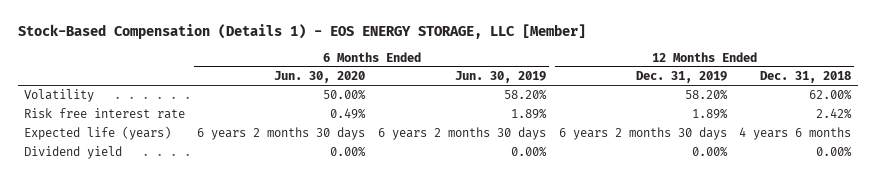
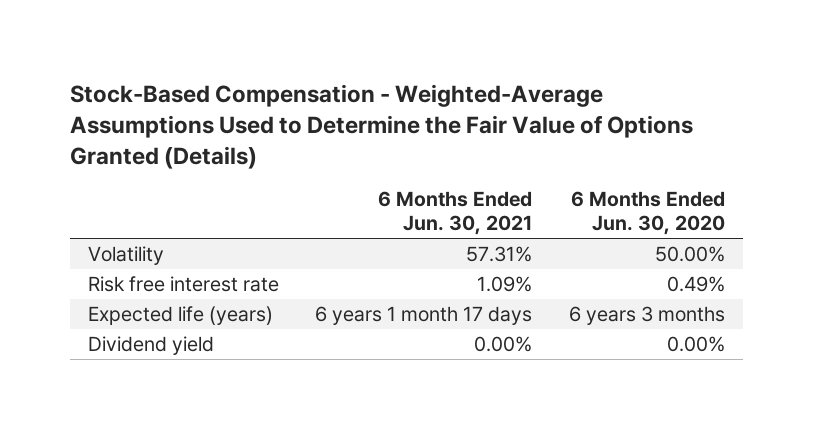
- Stock-Based Compensation (Details 1) - EOS ENERGY STORAGE, LLC [Member]
+ Stock-Based Compensation - Weighted-Average Assumptions Used to Determine the Fair Value of Options Granted (Details)
- | 6 Months Ended Jun. 30, 2020 | 6 Months Ended Jun. 30, 2019 | 12 Months Ended Dec. 31, 2019 | 12 Months Ended Dec. 31, 2018
+ | 6 Months Ended Jun. 30, 2021 | 6 Months Ended Jun. 30, 2020
- Expected life (years) | 6 years 2 months 30 days | 6 years 2 months 30 days | 6 years 2 months 30 days | 4 years 6 months
+ Expected life (years) | 6 years 1 month 17 days | 6 years 3 months

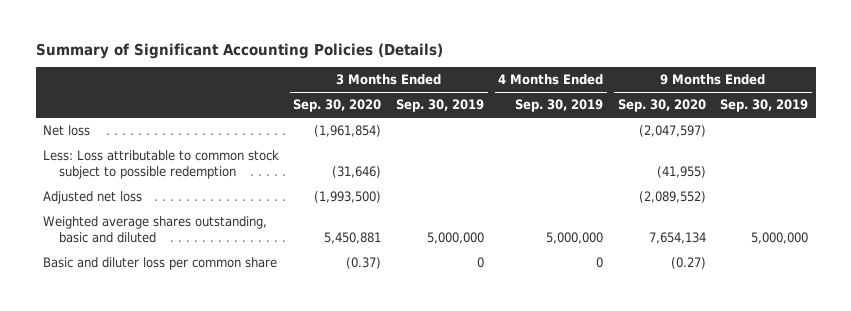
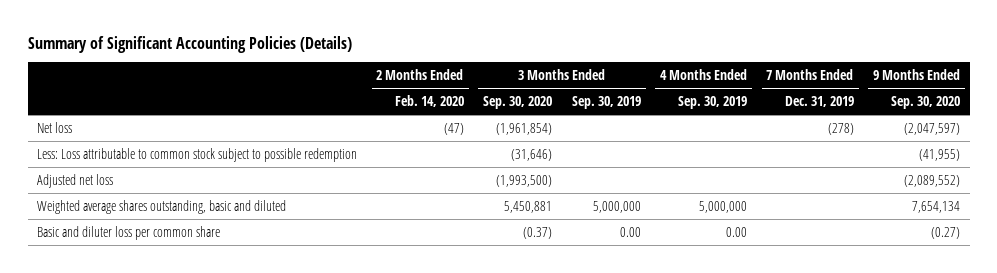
- | 3 Months Ended Sep. 30, 2020 | 3 Months Ended Sep. 30, 2019 | 4 Months Ended Sep. 30, 2019 | 9 Months Ended Sep. 30, 2020 | 9 Months Ended Sep. 30, 2019
+ | 2 Months Ended Feb. 14, 2020 | 3 Months Ended Sep. 30, 2020 | 3 Months Ended Sep. 30, 2019 | 4 Months Ended Sep. 30, 2019 | 7 Months Ended Dec. 31, 2019 | 9 Months Ended Sep. 30, 2020
- Basic and diluter loss per common share | (0.37) | 0 | 0 | (0.27) |
+ Basic and diluter loss per common share | | (0.37) | 0.00 | 0.00 | | (0.27)

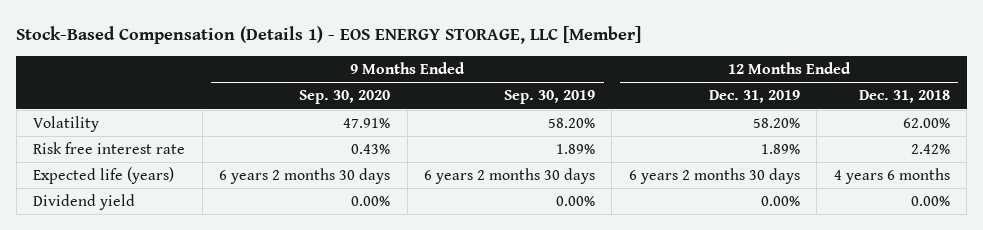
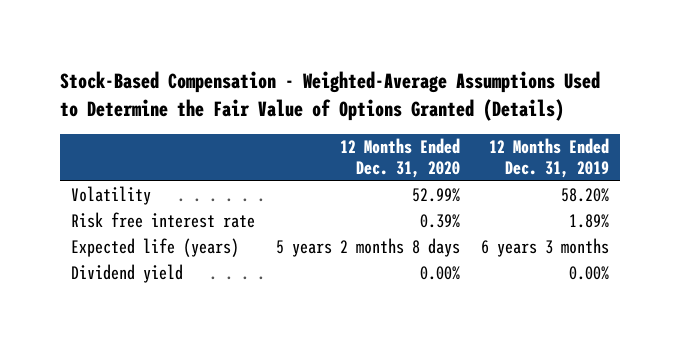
- Stock-Based Compensation (Details 1) - EOS ENERGY STORAGE, LLC [Member]
+ Stock-Based Compensation - Weighted-Average Assumptions Used to Determine the Fair Value of Options Granted (Details)
- | 9 Months Ended Sep. 30, 2020 | 9 Months Ended Sep. 30, 2019 | 12 Months Ended Dec. 31, 2019 | 12 Months Ended Dec. 31, 2018
+ | 12 Months Ended Dec. 31, 2020 | 12 Months Ended Dec. 31, 2019
- Expected life (years) | 6 years 2 months 30 days | 6 years 2 months 30 days | 6 years 2 months 30 days | 4 years 6 months
+ Expected life (years) | 5 years 2 months 8 days | 6 years 3 months

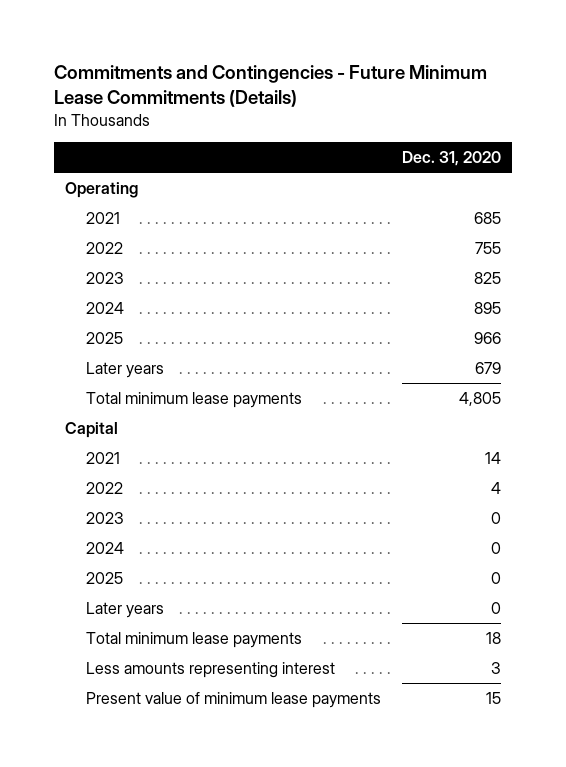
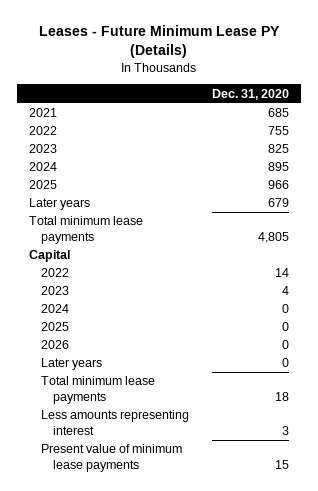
- Commitments and Contingencies - Future Minimum Lease Commitments (Details)
+ Leases - Future Minimum Lease PY (Details)
- Operating
- 2021 | 14
- 2022 | 4
- 2023 | 0
+ 2022 | 14
+ 2023 | 4
+ 2026 | 0

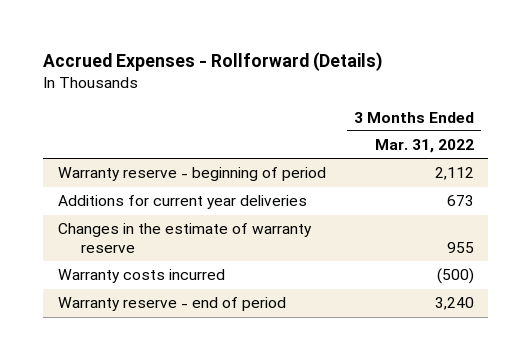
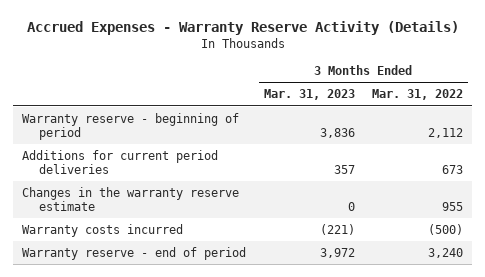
- Accrued Expenses - Rollforward (Details)
+ Accrued Expenses - Warranty Reserve Activity (Details)
- | 3 Months Ended Mar. 31, 2022
+ | 3 Months Ended Mar. 31, 2023 | 3 Months Ended Mar. 31, 2022
- Additions for current year deliveries | 673
- Changes in the estimate of warranty reserve | 955
+ Additions for current period deliveries | 357 | 673
+ Changes in the warranty reserve estimate | 0 | 955

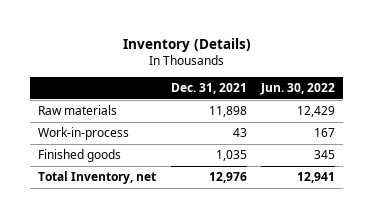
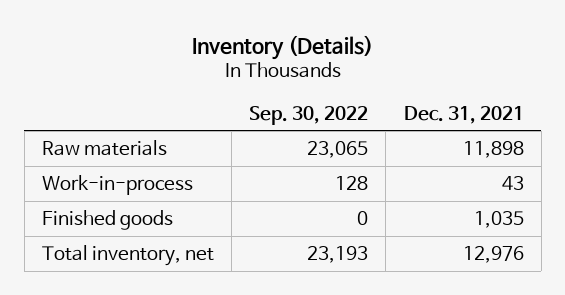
- | Dec. 31, 2021 | Jun. 30, 2022
+ | Sep. 30, 2022 | Dec. 31, 2021
- Total Inventory, net | 12,976 | 12,941
+ Total inventory, net | 23,193 | 12,976

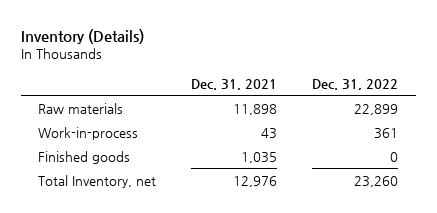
- | Sep. 30, 2022 | Dec. 31, 2021
+ | Dec. 31, 2021 | Dec. 31, 2022
- Total inventory, net | 23,193 | 12,976
+ Total Inventory, net | 12,976 | 23,260

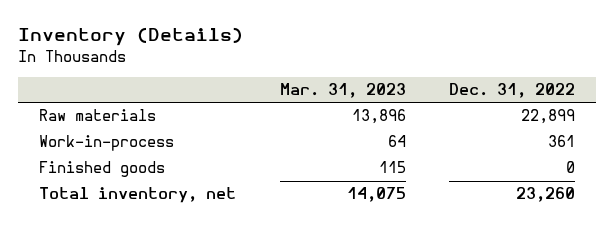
- | Dec. 31, 2021 | Dec. 31, 2022
+ | Mar. 31, 2023 | Dec. 31, 2022
- Total Inventory, net | 12,976 | 23,260
+ Total inventory, net | 14,075 | 23,260

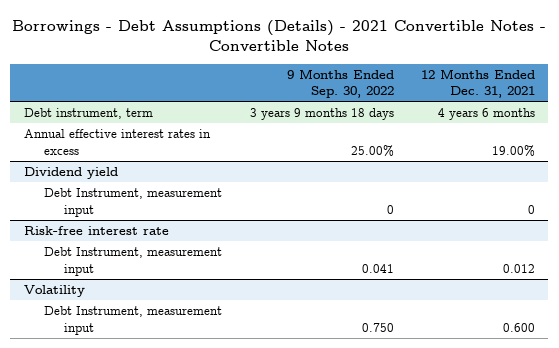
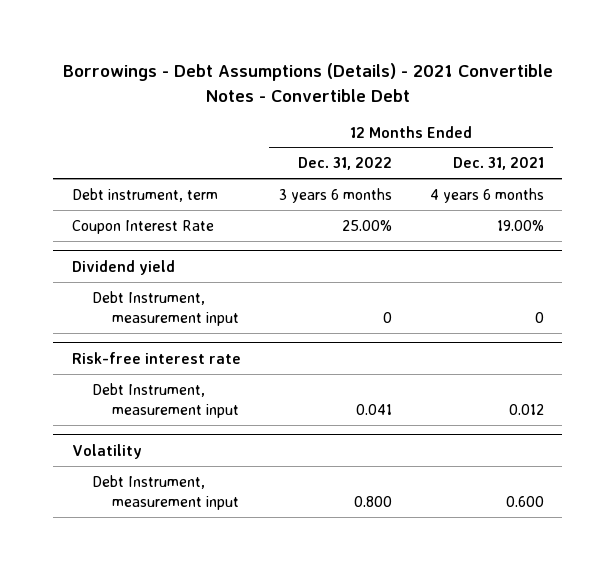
- Borrowings - Debt Assumptions (Details) - 2021 Convertible Notes - Convertible Notes
+ Borrowings - Debt Assumptions (Details) - 2021 Convertible Notes - Convertible Debt
- | 9 Months Ended Sep. 30, 2022 | 12 Months Ended Dec. 31, 2021
+ | 12 Months Ended Dec. 31, 2022 | 12 Months Ended Dec. 31, 2021
- Annual effective interest rates in excess | 25.00% | 19.00%
+ Coupon Interest Rate | 25.00% | 19.00%

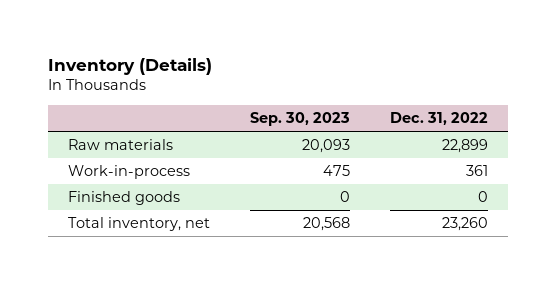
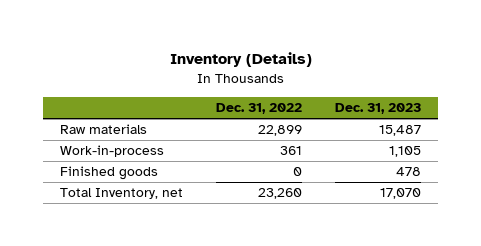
- | Sep. 30, 2023 | Dec. 31, 2022
+ | Dec. 31, 2022 | Dec. 31, 2023
- Total inventory, net | 20,568 | 23,260
+ Total Inventory, net | 23,260 | 17,070

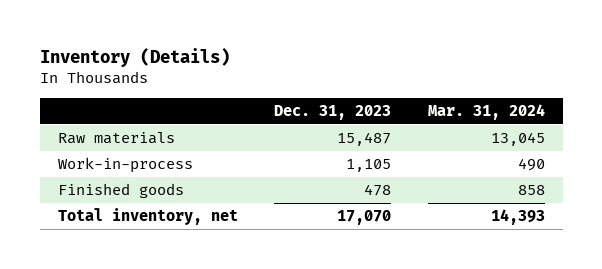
- | Dec. 31, 2022 | Dec. 31, 2023
+ | Dec. 31, 2023 | Mar. 31, 2024
- Total Inventory, net | 23,260 | 17,070
+ Total inventory, net | 17,070 | 14,393

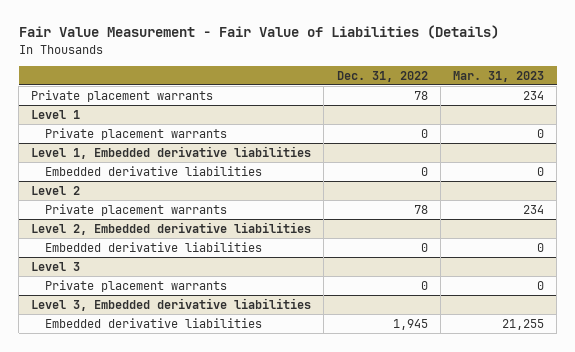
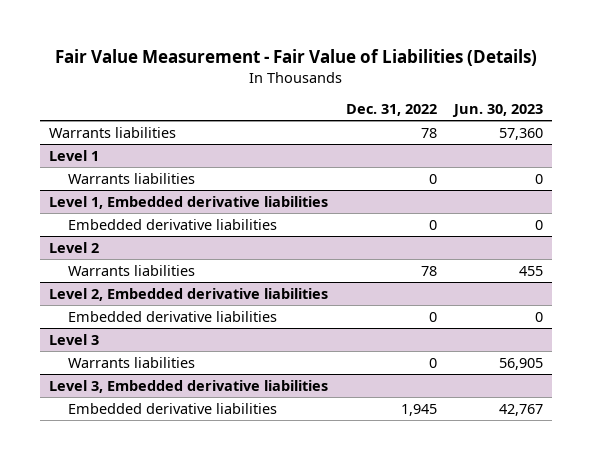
- | Dec. 31, 2022 | Mar. 31, 2023
+ | Dec. 31, 2022 | Jun. 30, 2023
- Private placement warrants | 78 | 234
+ Warrants liabilities | 78 | 57,360
@ Level 1
- Private placement warrants | 0 | 0
+ Warrants liabilities | 0 | 0
@ Level 2
- Private placement warrants | 78 | 234
+ Warrants liabilities | 78 | 455
@ Level 3
- Private placement warrants | 0 | 0
+ Warrants liabilities | 0 | 56,905

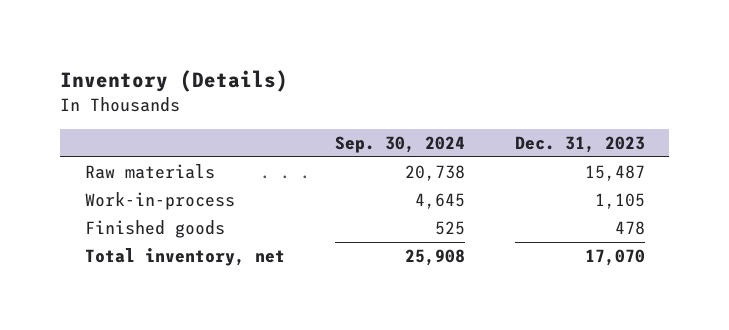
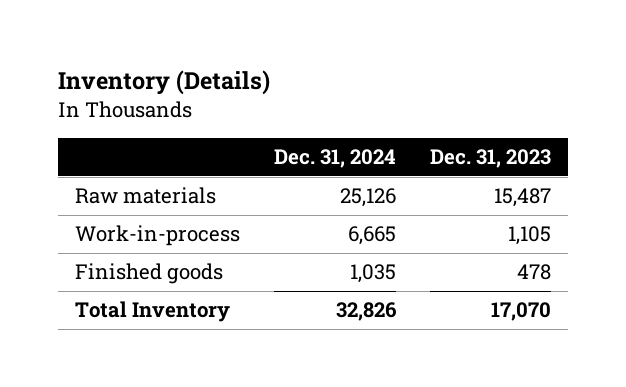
- | Sep. 30, 2024 | Dec. 31, 2023
+ | Dec. 31, 2024 | Dec. 31, 2023
- Total inventory, net | 25,908 | 17,070
+ Total Inventory | 32,826 | 17,070

